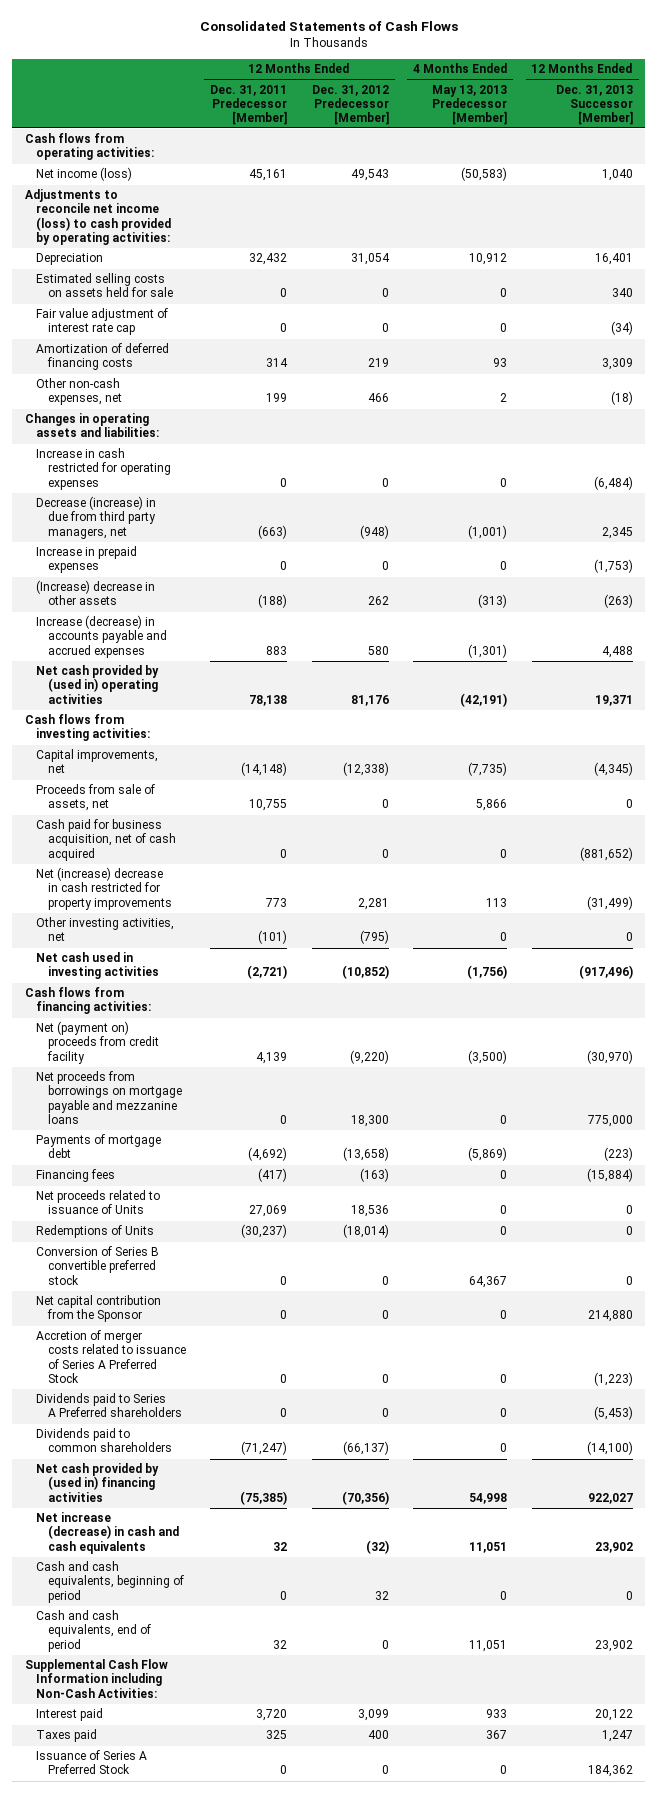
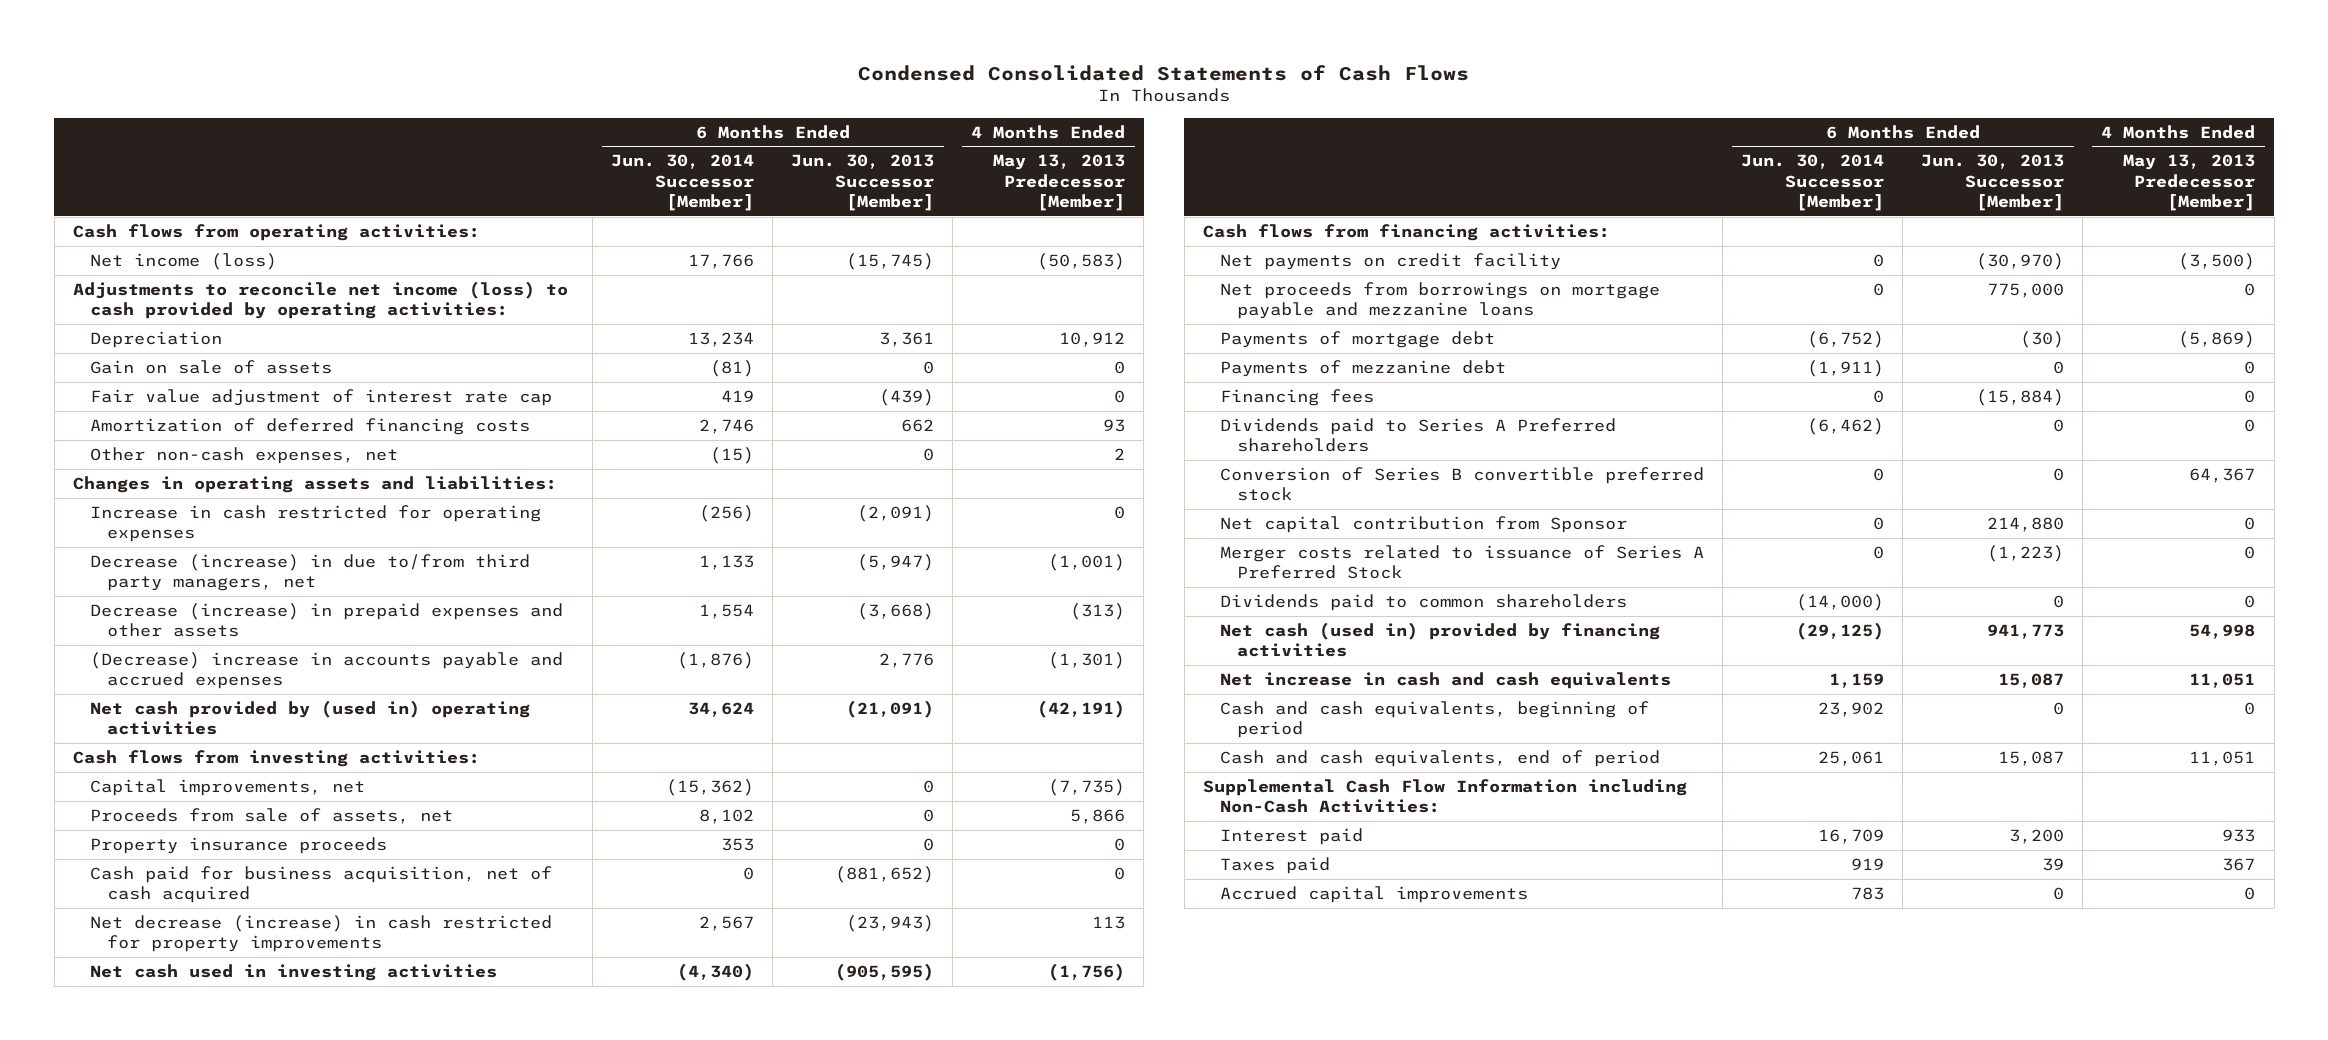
- Consolidated Statements of Cash Flows
+ Condensed Consolidated Statements of Cash Flows
- | 12 Months Ended Dec. 31, 2011 Predecessor [Member] | 12 Months Ended Dec. 31, 2012 Predecessor [Member] | 4 Months Ended May 13, 2013 Predecessor [Member] | 12 Months Ended Dec. 31, 2013 Successor [Member]
+ | 6 Months Ended Jun. 30, 2014 Successor [Member] | 6 Months Ended Jun. 30, 2013 Successor [Member] | 4 Months Ended May 13, 2013 Predecessor [Member]
- Estimated selling costs on assets held for sale | 0 | 0 | 0 | 340
+ Gain on sale of assets | (81) | 0 | 0
- Decrease (increase) in due from third party managers, net | (663) | (948) | (1,001) | 2,345
- Increase in prepaid expenses | 0 | 0 | 0 | (1,753)
- (Increase) decrease in other assets | (188) | 262 | (313) | (263)
- Increase (decrease) in accounts payable and accrued expenses | 883 | 580 | (1,301) | 4,488
+ Decrease (increase) in due to/from third party managers, net | 1,133 | (5,947) | (1,001)
+ Decrease (increase) in prepaid expenses and other assets | 1,554 | (3,668) | (313)
+ (Decrease) increase in accounts payable and accrued expenses | (1,876) | 2,776 | (1,301)
+ Property insurance proceeds | 353 | 0 | 0
- Net (increase) decrease in cash restricted for property improvements | 773 | 2,281 | 113 | (31,499)
- Other investing activities, net | (101) | (795) | 0 | 0
+ Net decrease (increase) in cash restricted for property improvements | 2,567 | (23,943) | 113
- Net (payment on) proceeds from credit facility | 4,139 | (9,220) | (3,500) | (30,970)
+ Net payments on credit facility | 0 | (30,970) | (3,500)
+ Payments of mezzanine debt | (1,911) | 0 | 0
- Net proceeds related to issuance of Units | 27,069 | 18,536 | 0 | 0
- Redemptions of Units | (30,237) | (18,014) | 0 | 0
- Net capital contribution from the Sponsor | 0 | 0 | 0 | 214,880
- Accretion of merger costs related to issuance of Series A Preferred Stock | 0 | 0 | 0 | (1,223)
moved down: Conversion of Series B convertible preferred stock | 0 | 0 | 64,367
+ Net capital contribution from Sponsor | 0 | 214,880 | 0
+ Merger costs related to issuance of Series A Preferred Stock | 0 | (1,223) | 0
- Net cash provided by (used in) financing activities | (75,385) | (70,356) | 54,998 | 922,027
- Net increase (decrease) in cash and cash equivalents | 32 | (32) | 11,051 | 23,902
+ Net cash (used in) provided by financing activities | (29,125) | 941,773 | 54,998
+ Net increase in cash and cash equivalents | 1,159 | 15,087 | 11,051
- Issuance of Series A Preferred Stock | 0 | 0 | 0 | 184,362
+ Accrued capital improvements | 783 | 0 | 0

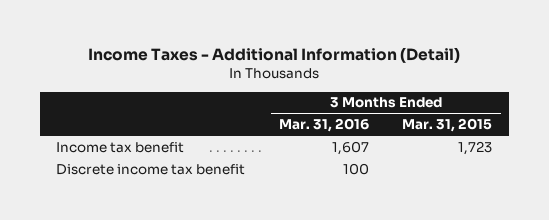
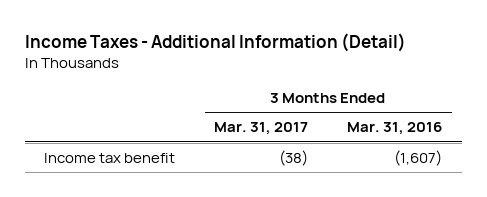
- | 3 Months Ended Mar. 31, 2016 | 3 Months Ended Mar. 31, 2015
+ | 3 Months Ended Mar. 31, 2017 | 3 Months Ended Mar. 31, 2016
- Income tax benefit | 1,607 | 1,723
- Discrete income tax benefit | 100 |
+ Income tax benefit | (38) | (1,607)

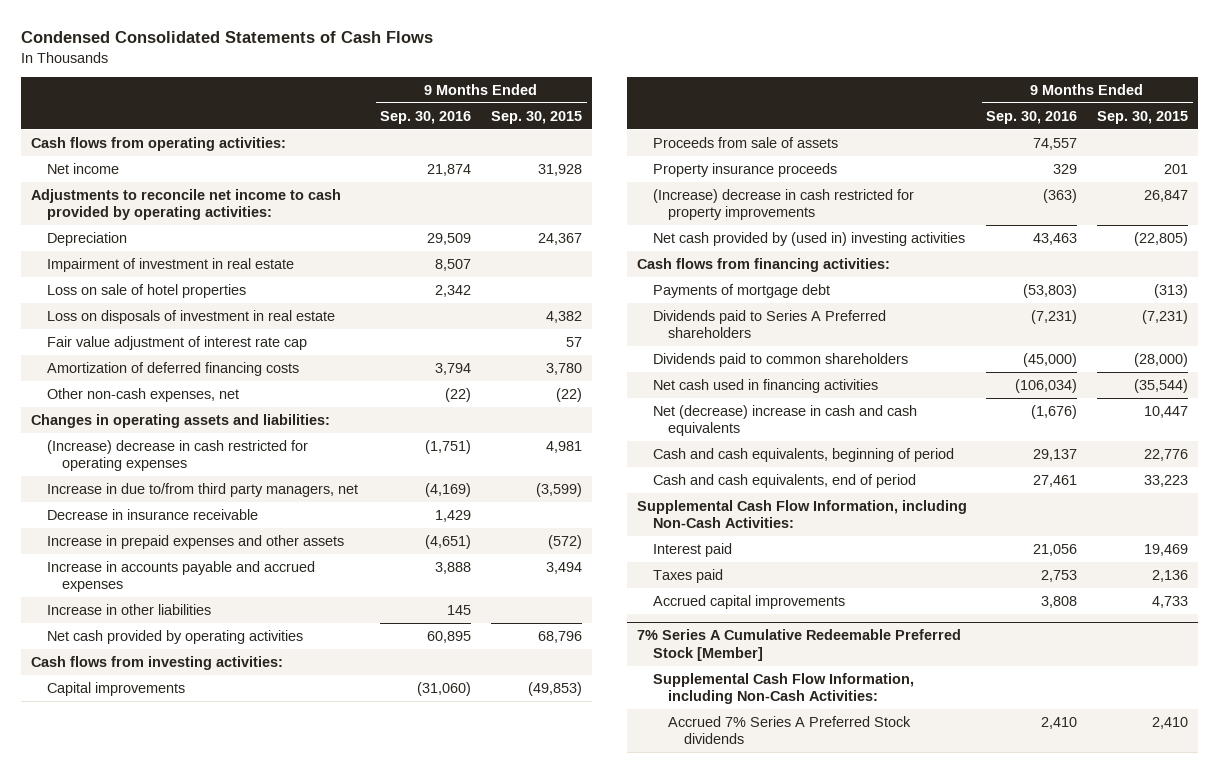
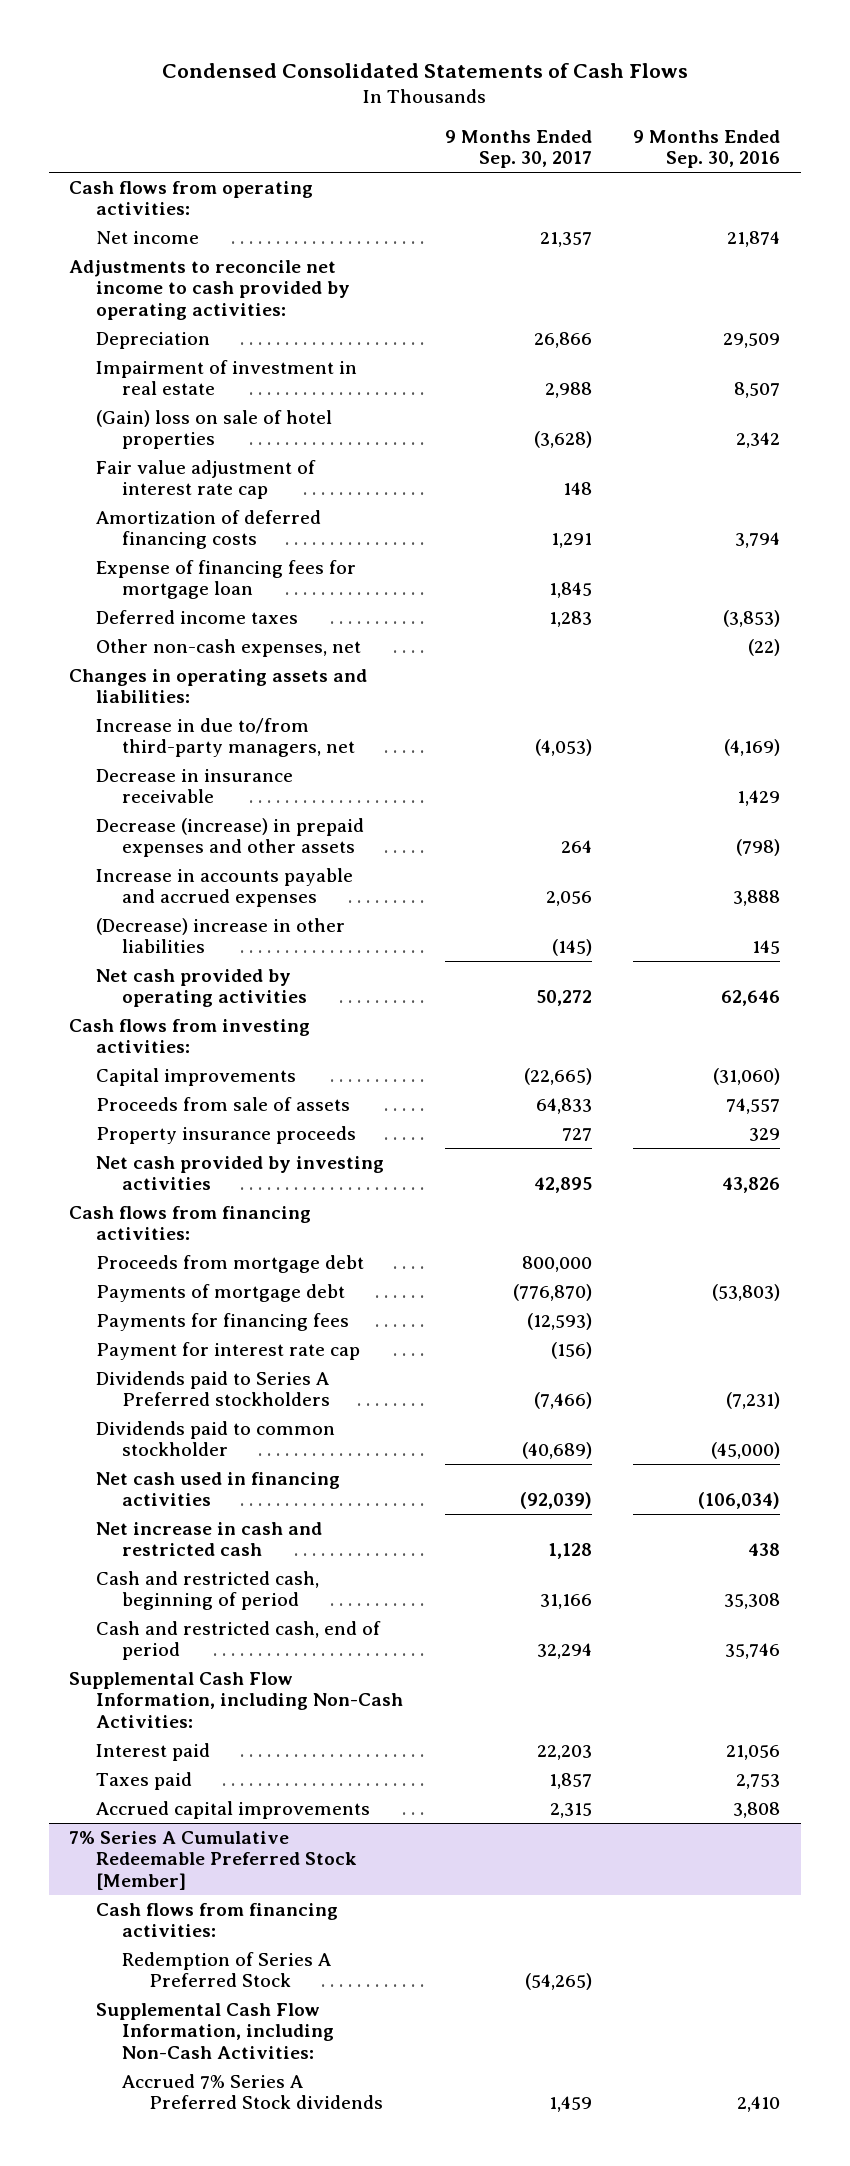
- | 9 Months Ended Sep. 30, 2016 | 9 Months Ended Sep. 30, 2015
+ | 9 Months Ended Sep. 30, 2017 | 9 Months Ended Sep. 30, 2016
- Loss on sale of hotel properties | 2,342 |
- Loss on disposals of investment in real estate | | 4,382
+ (Gain) loss on sale of hotel properties | (3,628) | 2,342
+ Expense of financing fees for mortgage loan | 1,845 |
+ Deferred income taxes | 1,283 | (3,853)
- (Increase) decrease in cash restricted for operating expenses | (1,751) | 4,981
- Increase in due to/from third party managers, net | (4,169) | (3,599)
+ Increase in due to/from third-party managers, net | (4,053) | (4,169)
- Increase in prepaid expenses and other assets | (4,651) | (572)
+ Decrease (increase) in prepaid expenses and other assets | 264 | (798)
- Increase in other liabilities | 145 |
- Net cash provided by operating activities | 60,895 | 68,796
+ (Decrease) increase in other liabilities | (145) | 145
+ Net cash provided by operating activities | 50,272 | 62,646
- (Increase) decrease in cash restricted for property improvements | (363) | 26,847
- Net cash provided by (used in) investing activities | 43,463 | (22,805)
+ Net cash provided by investing activities | 42,895 | 43,826
+ Proceeds from mortgage debt | 800,000 |
- Dividends paid to Series A Preferred shareholders | (7,231) | (7,231)
- Dividends paid to common shareholders | (45,000) | (28,000)
+ Payments for financing fees | (12,593) |
+ Payment for interest rate cap | (156) |
+ Dividends paid to Series A Preferred stockholders | (7,466) | (7,231)
+ Dividends paid to common stockholder | (40,689) | (45,000)
- Net (decrease) increase in cash and cash equivalents | (1,676) | 10,447
- Cash and cash equivalents, beginning of period | 29,137 | 22,776
- Cash and cash equivalents, end of period | 27,461 | 33,223
+ Net increase in cash and restricted cash | 1,128 | 438
+ Cash and restricted cash, beginning of period | 31,166 | 35,308
+ Cash and restricted cash, end of period | 32,294 | 35,746
@ 7% Series A Cumulative Redeemable Preferred Stock [Member]
+ Cash flows from financing activities:
+ Redemption of Series A Preferred Stock | (54,265) |

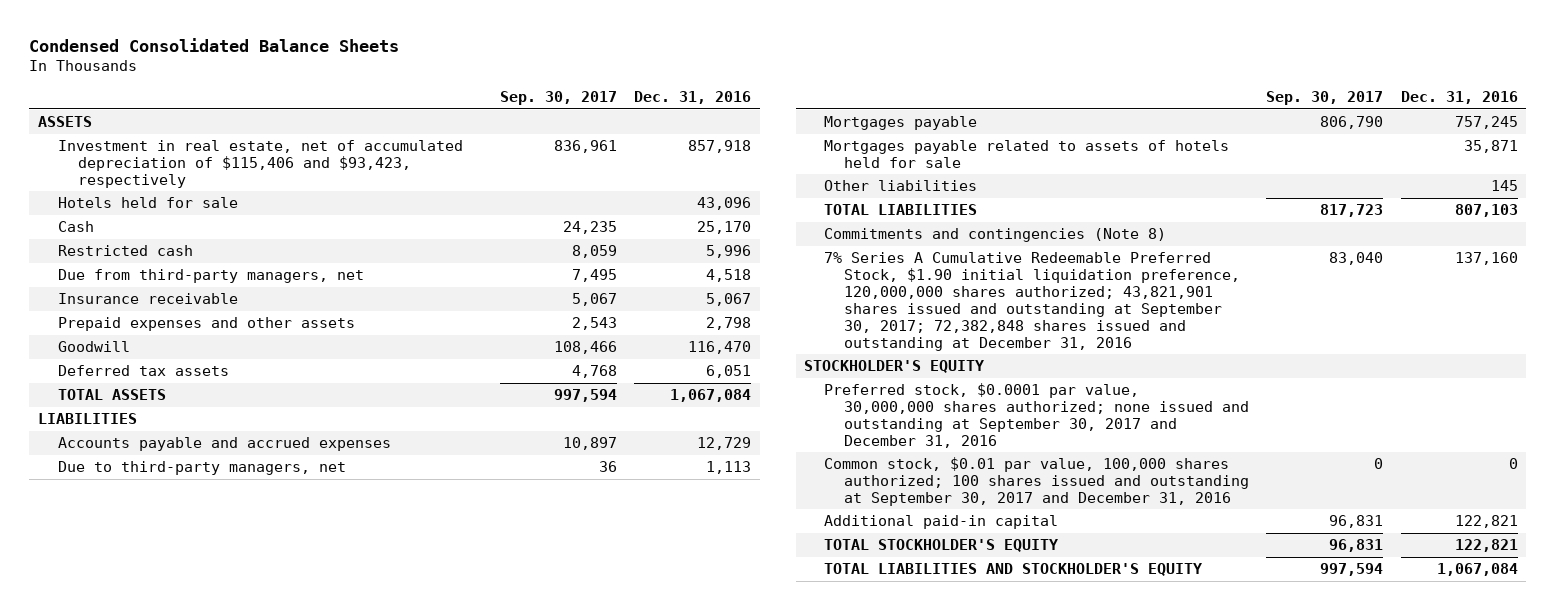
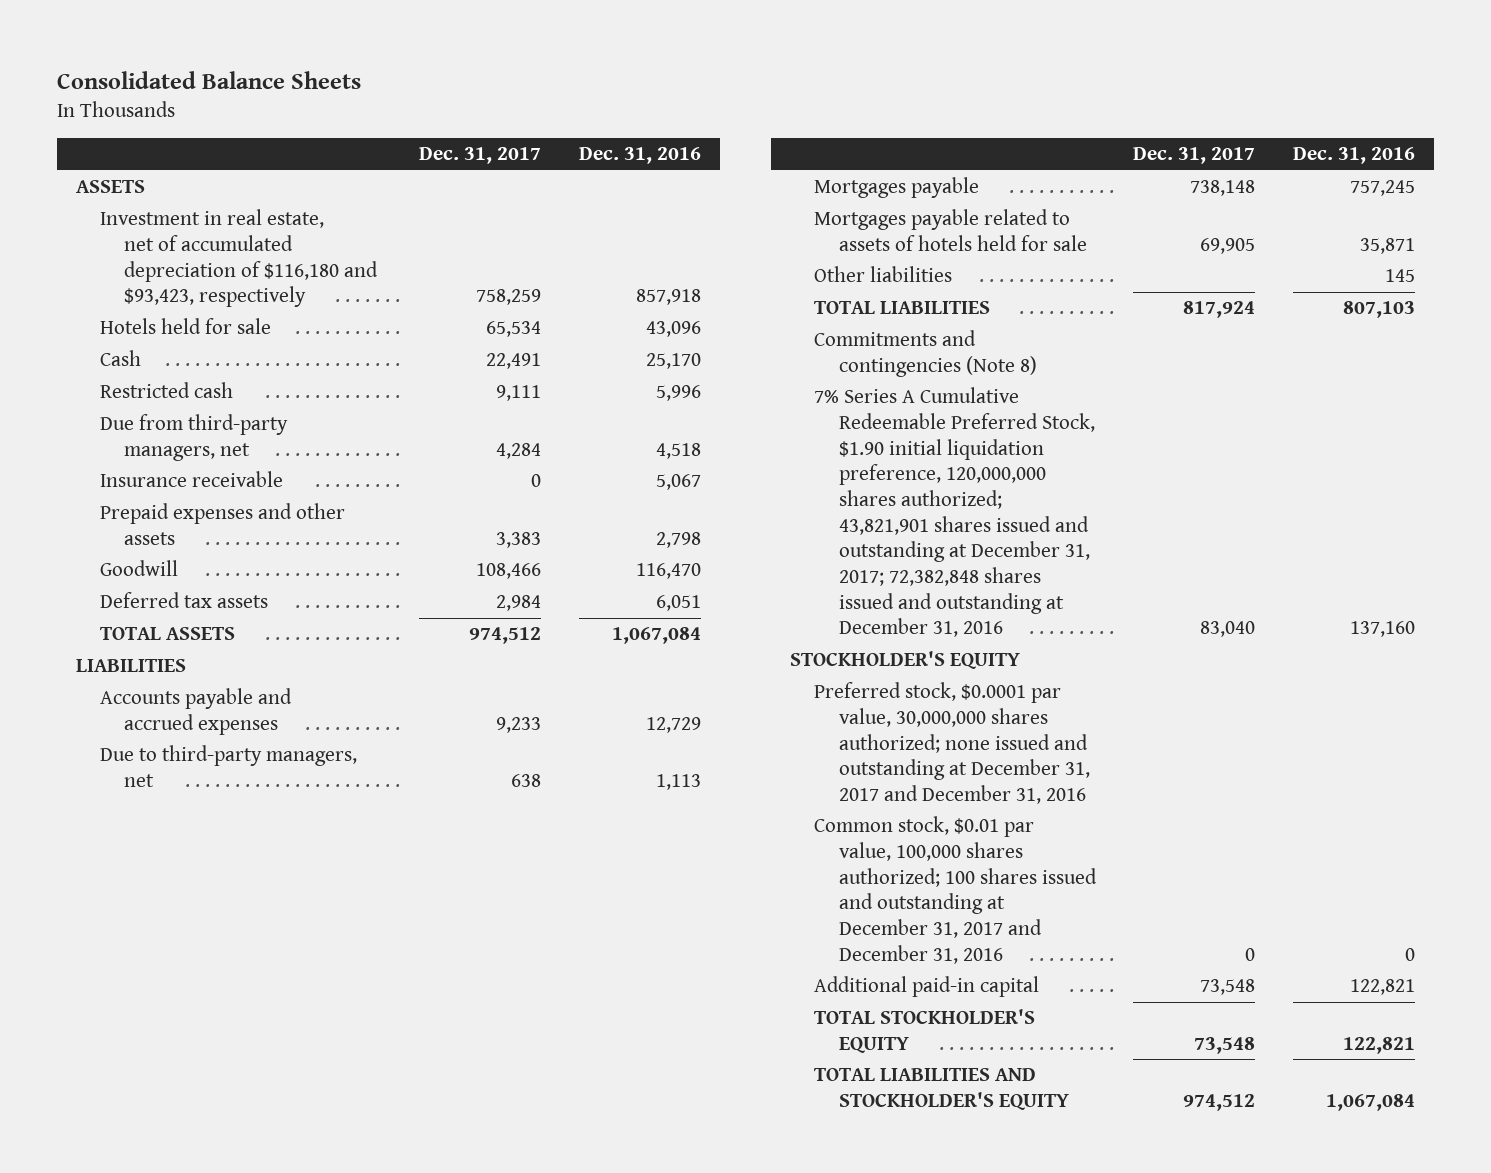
- Condensed Consolidated Balance Sheets
+ Consolidated Balance Sheets
- | Sep. 30, 2017 | Dec. 31, 2016
+ | Dec. 31, 2017 | Dec. 31, 2016
- Investment in real estate, net of accumulated depreciation of $115,406 and $93,423, respectively | 836,961 | 857,918
+ Investment in real estate, net of accumulated depreciation of $116,180 and $93,423, respectively | 758,259 | 857,918
- 7% Series A Cumulative Redeemable Preferred Stock, $1.90 initial liquidation preference, 120,000,000 shares authorized; 43,821,901 shares issued and outstanding at September 30, 2017; 72,382,848 shares issued and outstanding at December 31, 2016 | 83,040 | 137,160
+ 7% Series A Cumulative Redeemable Preferred Stock, $1.90 initial liquidation preference, 120,000,000 shares authorized; 43,821,901 shares issued and outstanding at December 31, 2017; 72,382,848 shares issued and outstanding at December 31, 2016 | 83,040 | 137,160
- Preferred stock, $0.0001 par value, 30,000,000 shares authorized; none issued and outstanding at September 30, 2017 and December 31, 2016
- Common stock, $0.01 par value, 100,000 shares authorized; 100 shares issued and outstanding at September 30, 2017 and December 31, 2016 | 0 | 0
+ Preferred stock, $0.0001 par value, 30,000,000 shares authorized; none issued and outstanding at December 31, 2017 and December 31, 2016
+ Common stock, $0.01 par value, 100,000 shares authorized; 100 shares issued and outstanding at December 31, 2017 and December 31, 2016 | 0 | 0

